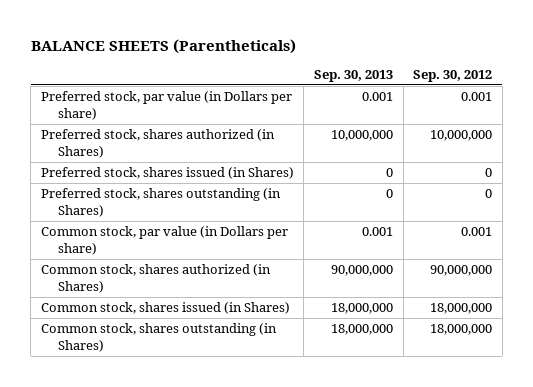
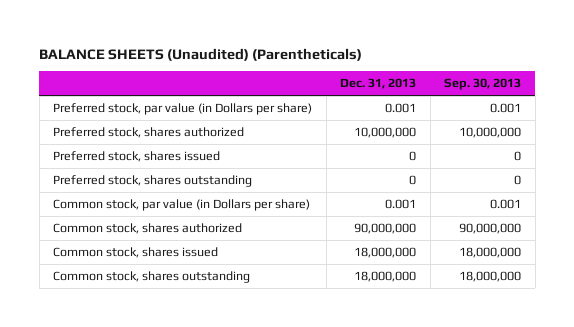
- BALANCE SHEETS (Parentheticals)
+ BALANCE SHEETS (Unaudited) (Parentheticals)
- | Sep. 30, 2013 | Sep. 30, 2012
+ | Dec. 31, 2013 | Sep. 30, 2013
- Preferred stock, shares authorized (in Shares) | 10,000,000 | 10,000,000
- Preferred stock, shares issued (in Shares) | 0 | 0
- Preferred stock, shares outstanding (in Shares) | 0 | 0
+ Preferred stock, shares authorized | 10,000,000 | 10,000,000
+ Preferred stock, shares issued | 0 | 0
+ Preferred stock, shares outstanding | 0 | 0
- Common stock, shares authorized (in Shares) | 90,000,000 | 90,000,000
- Common stock, shares issued (in Shares) | 18,000,000 | 18,000,000
- Common stock, shares outstanding (in Shares) | 18,000,000 | 18,000,000
+ Common stock, shares authorized | 90,000,000 | 90,000,000
+ Common stock, shares issued | 18,000,000 | 18,000,000
+ Common stock, shares outstanding | 18,000,000 | 18,000,000

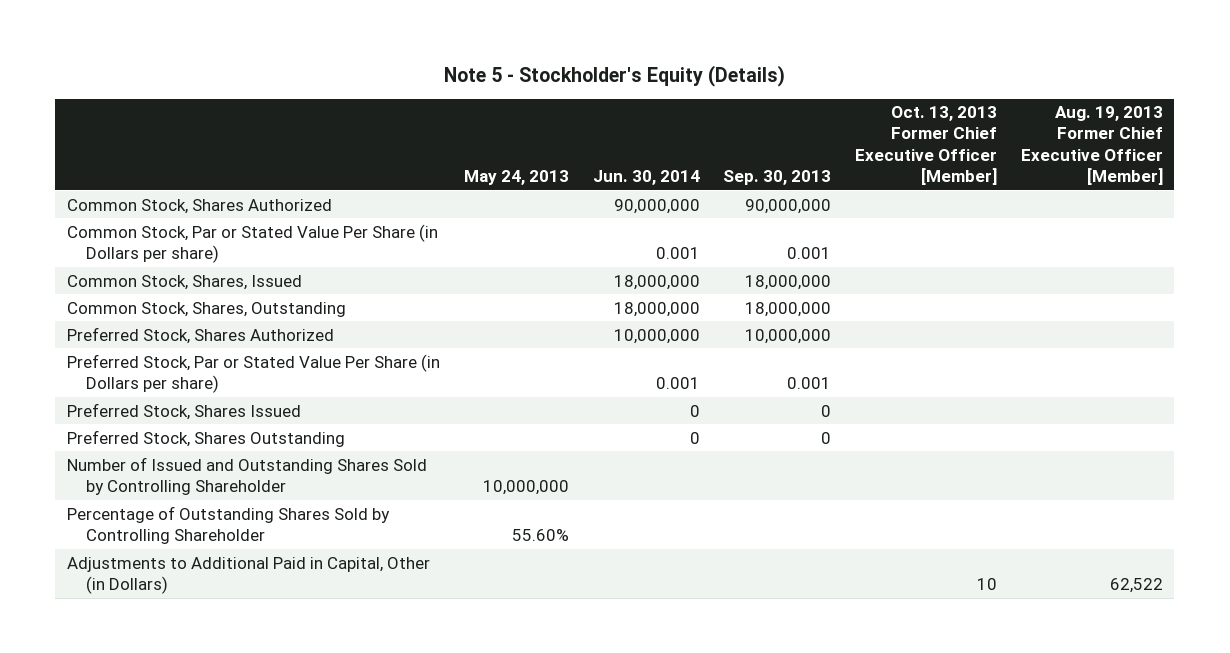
- BALANCE SHEETS (Unaudited) (Parentheticals)
+ Note 5 - Stockholder's Equity (Details)
- | Dec. 31, 2013 | Sep. 30, 2013
+ | May 24, 2013 | Jun. 30, 2014 | Sep. 30, 2013 | Oct. 13, 2013 Former Chief Executive Officer [Member] | Aug. 19, 2013 Former Chief Executive Officer [Member]
- Preferred stock, par value (in Dollars per share) | 0.001 | 0.001
- Preferred stock, shares authorized | 10,000,000 | 10,000,000
- Preferred stock, shares issued | 0 | 0
- Preferred stock, shares outstanding | 0 | 0
- Common stock, par value (in Dollars per share) | 0.001 | 0.001
- Common stock, shares authorized | 90,000,000 | 90,000,000
- Common stock, shares issued | 18,000,000 | 18,000,000
- Common stock, shares outstanding | 18,000,000 | 18,000,000
+ Common Stock, Shares Authorized | | 90,000,000 | 90,000,000 | |
+ Common Stock, Par or Stated Value Per Share (in Dollars per share) | | 0.001 | 0.001 | |
+ Common Stock, Shares, Issued | | 18,000,000 | 18,000,000 | |
+ Common Stock, Shares, Outstanding | | 18,000,000 | 18,000,000 | |
+ Preferred Stock, Shares Authorized | | 10,000,000 | 10,000,000 | |
+ Preferred Stock, Par or Stated Value Per Share (in Dollars per share) | | 0.001 | 0.001 | |
+ Preferred Stock, Shares Issued | | 0 | 0 | |
+ Preferred Stock, Shares Outstanding | | 0 | 0 | |
+ Number of Issued and Outstanding Shares Sold by Controlling Shareholder | 10,000,000 | | | |
+ Percentage of Outstanding Shares Sold by Controlling Shareholder | 55.60% | | | |
+ Adjustments to Additional Paid in Capital, Other (in Dollars) | | | | 10 | 62,522

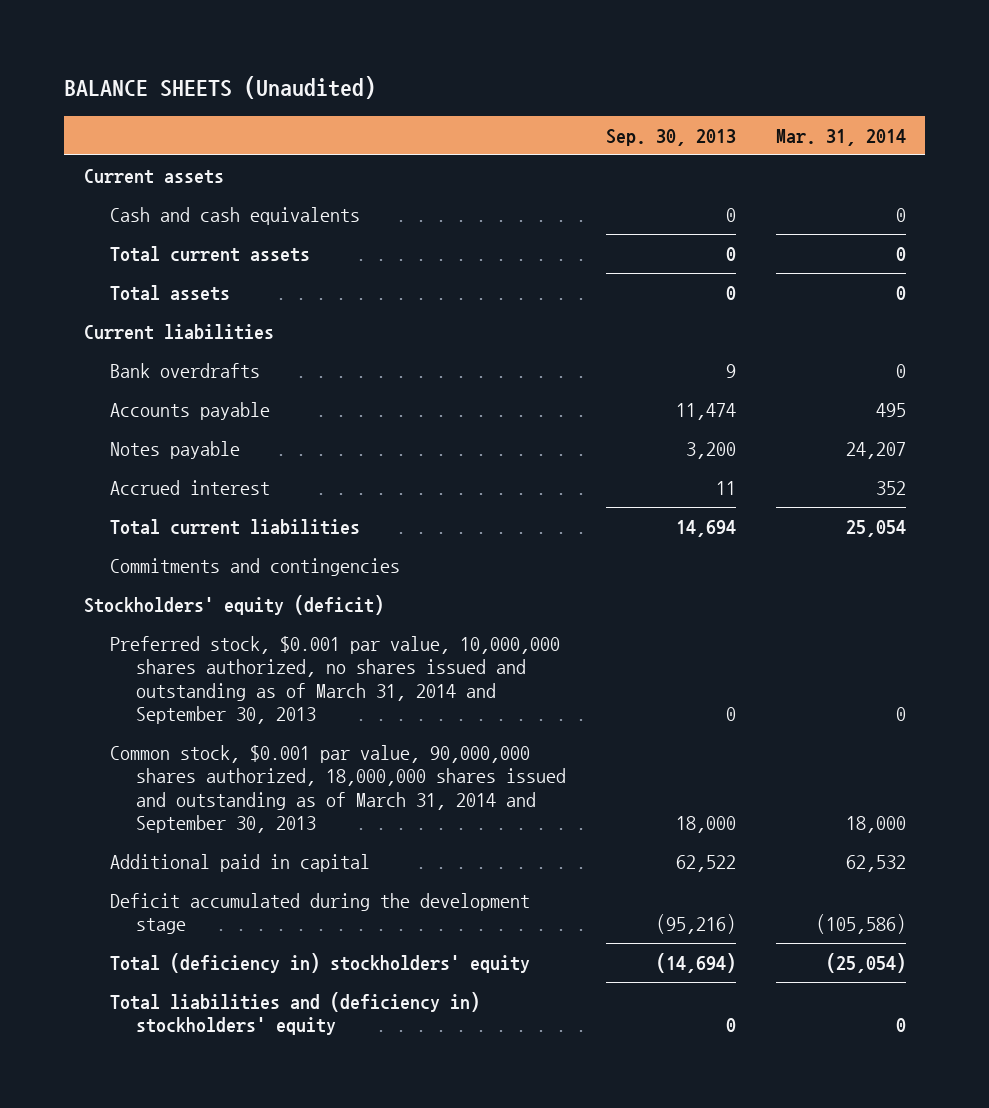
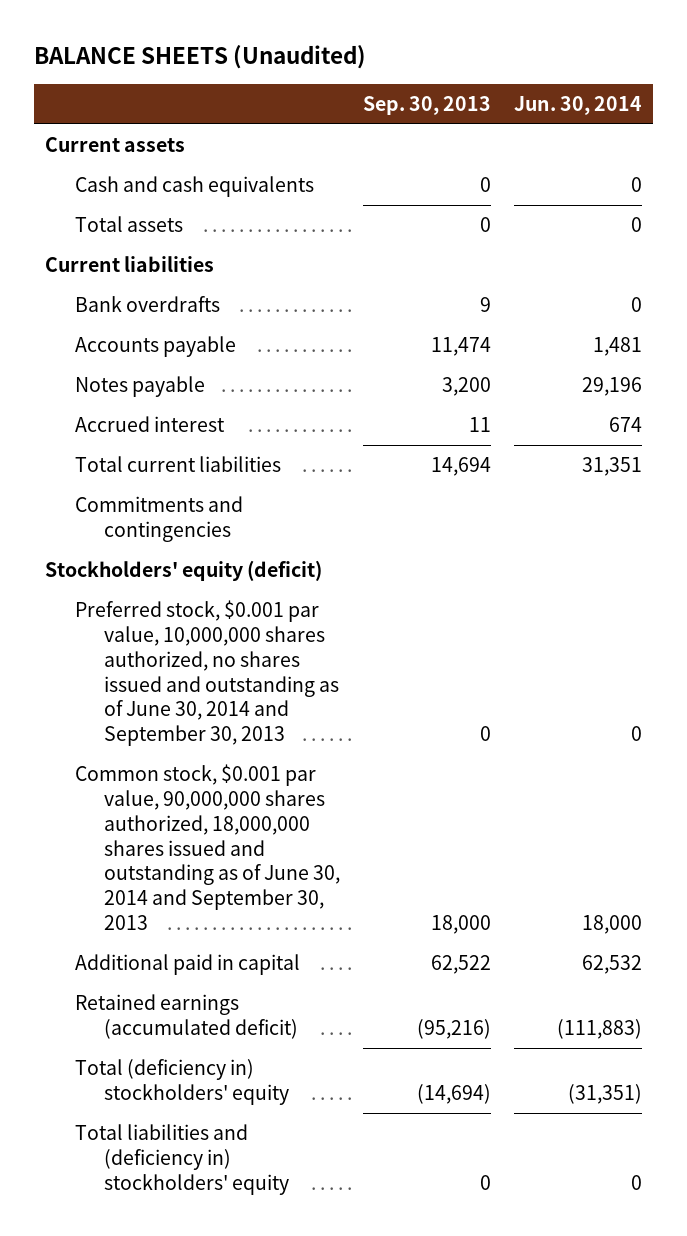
- | Sep. 30, 2013 | Mar. 31, 2014
+ | Sep. 30, 2013 | Jun. 30, 2014
- Total current assets | 0 | 0
- Preferred stock, $0.001 par value, 10,000,000 shares authorized, no shares issued and outstanding as of March 31, 2014 and September 30, 2013 | 0 | 0
- Common stock, $0.001 par value, 90,000,000 shares authorized, 18,000,000 shares issued and outstanding as of March 31, 2014 and September 30, 2013 | 18,000 | 18,000
+ Preferred stock, $0.001 par value, 10,000,000 shares authorized, no shares issued and outstanding as of June 30, 2014 and September 30, 2013 | 0 | 0
+ Common stock, $0.001 par value, 90,000,000 shares authorized, 18,000,000 shares issued and outstanding as of June 30, 2014 and September 30, 2013 | 18,000 | 18,000
- Deficit accumulated during the development stage | (95,216) | (105,586)
+ Retained earnings (accumulated deficit) | (95,216) | (111,883)

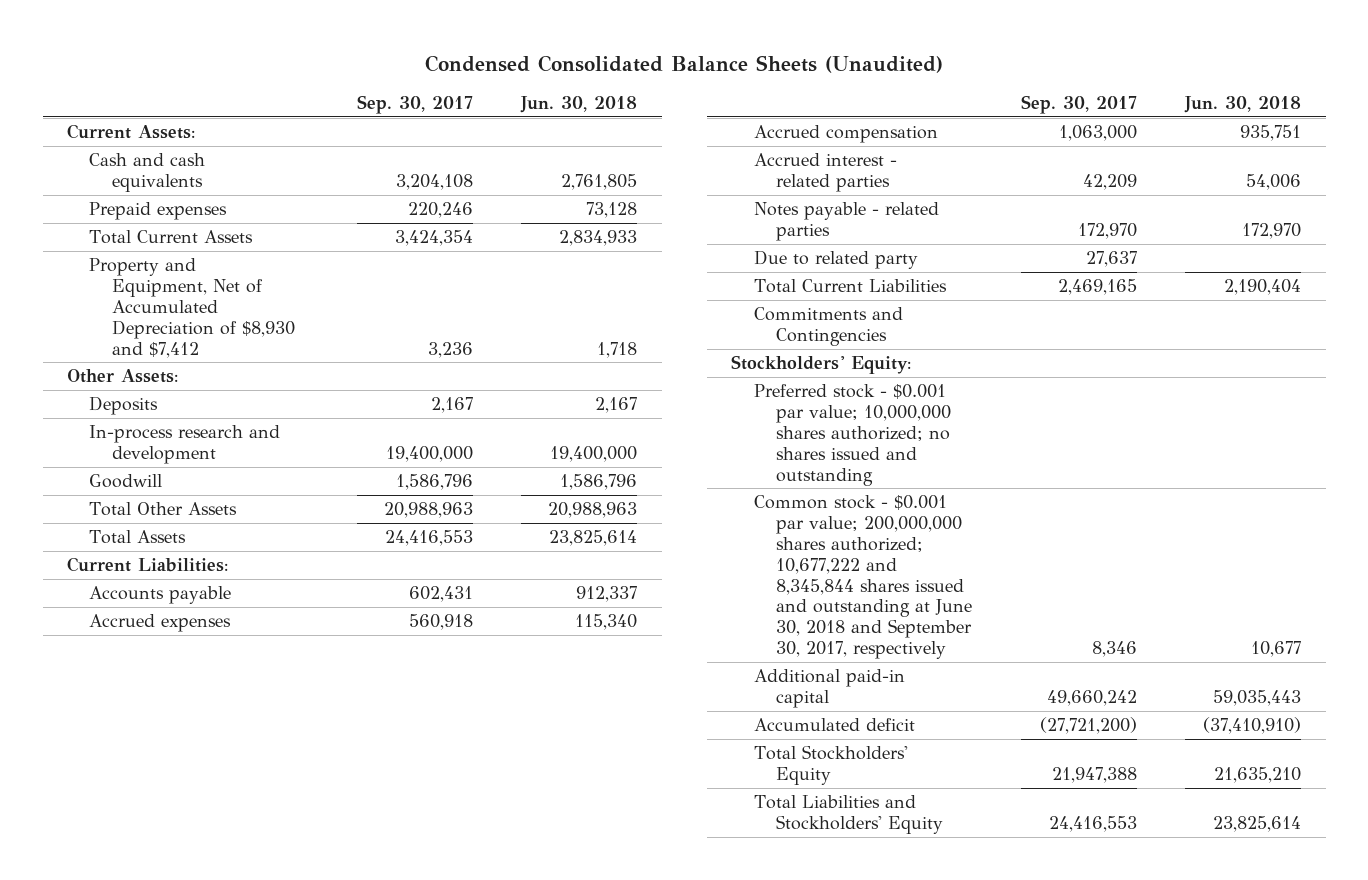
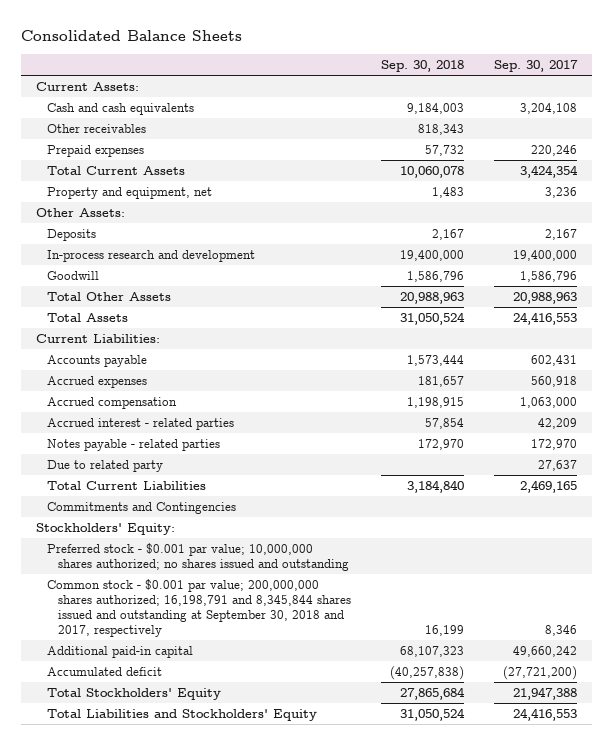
- Condensed Consolidated Balance Sheets (Unaudited)
+ Consolidated Balance Sheets
- | Sep. 30, 2017 | Jun. 30, 2018
+ | Sep. 30, 2018 | Sep. 30, 2017
+ Other receivables | 818,343 |
- Property and Equipment, Net of Accumulated Depreciation of $8,930 and $7,412 | 3,236 | 1,718
+ Property and equipment, net | 1,483 | 3,236
- Common stock - $0.001 par value; 200,000,000 shares authorized; 10,677,222 and 8,345,844 shares issued and outstanding at June 30, 2018 and September 30, 2017, respectively | 8,346 | 10,677
+ Common stock - $0.001 par value; 200,000,000 shares authorized; 16,198,791 and 8,345,844 shares issued and outstanding at September 30, 2018 and 2017, respectively | 16,199 | 8,346

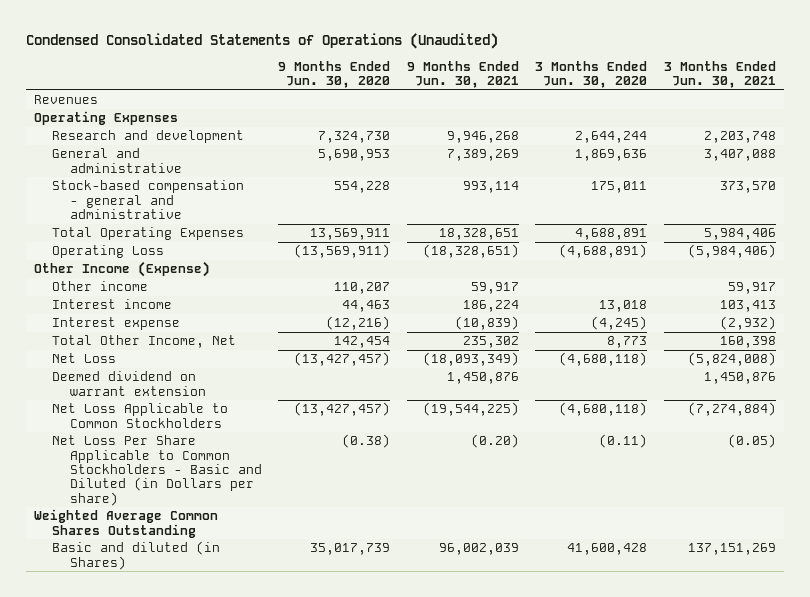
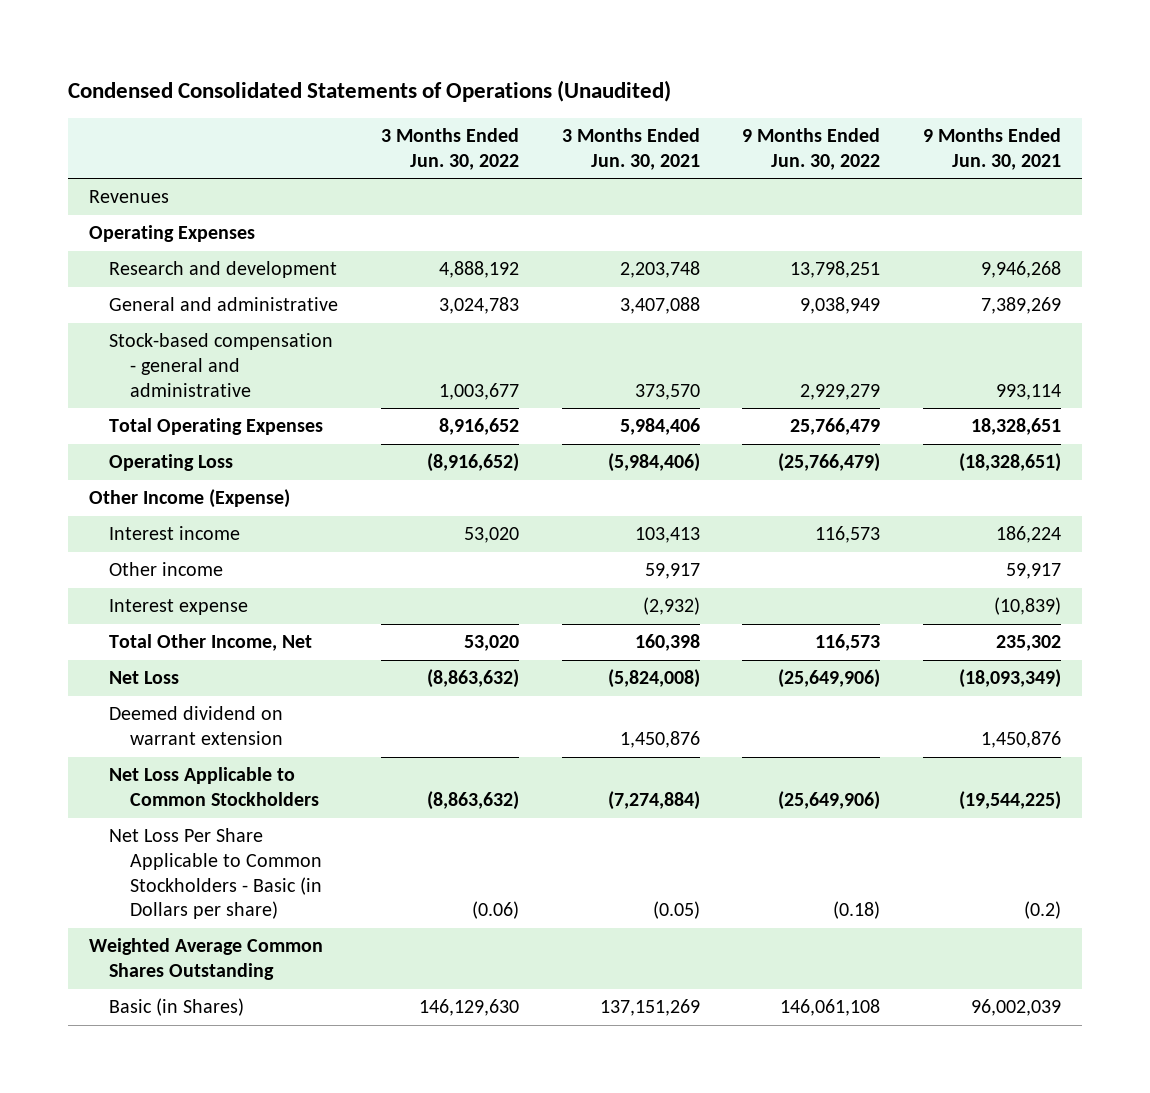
- | 9 Months Ended Jun. 30, 2020 | 9 Months Ended Jun. 30, 2021 | 3 Months Ended Jun. 30, 2020 | 3 Months Ended Jun. 30, 2021
+ | 3 Months Ended Jun. 30, 2022 | 3 Months Ended Jun. 30, 2021 | 9 Months Ended Jun. 30, 2022 | 9 Months Ended Jun. 30, 2021
moved down: Other income | | 59,917 | | 59,917
- Net Loss Per Share Applicable to Common Stockholders - Basic and Diluted (in Dollars per share) | (0.38) | (0.20) | (0.11) | (0.05)
+ Net Loss Per Share Applicable to Common Stockholders - Basic (in Dollars per share) | (0.06) | (0.05) | (0.18) | (0.2)
- Basic and diluted (in Shares) | 35,017,739 | 96,002,039 | 41,600,428 | 137,151,269
+ Basic (in Shares) | 146,129,630 | 137,151,269 | 146,061,108 | 96,002,039

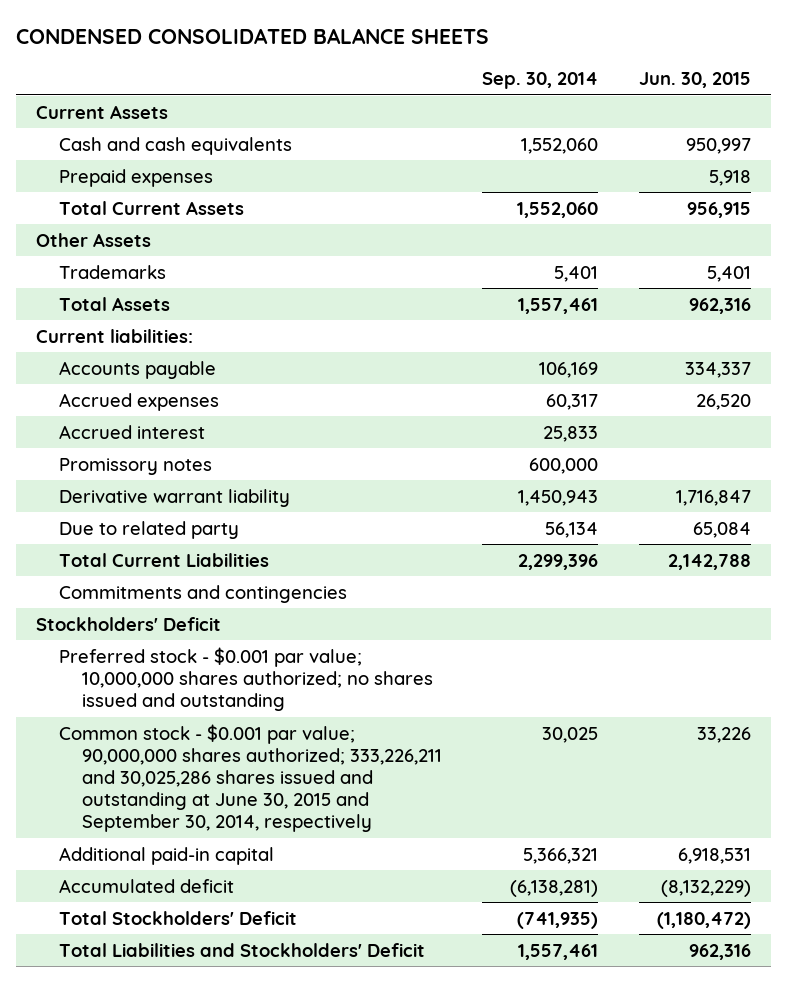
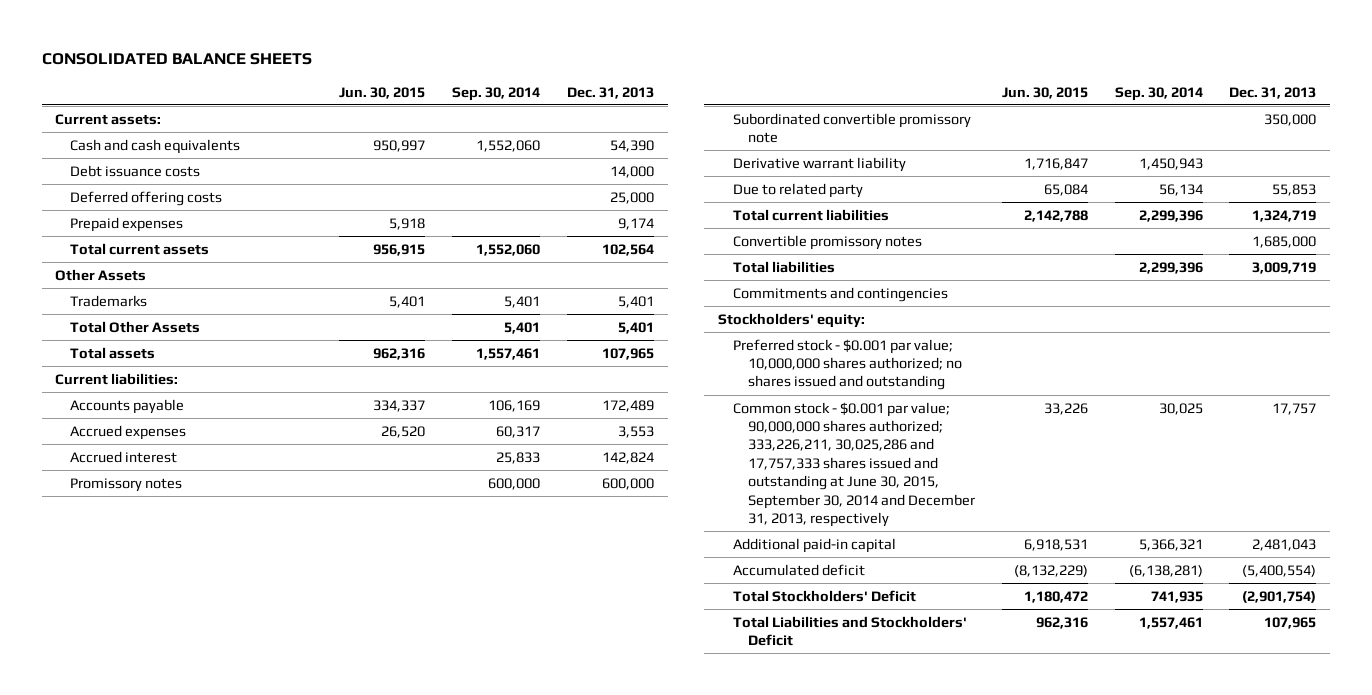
- CONDENSED CONSOLIDATED BALANCE SHEETS
+ CONSOLIDATED BALANCE SHEETS
- | Sep. 30, 2014 | Jun. 30, 2015
+ | Jun. 30, 2015 | Sep. 30, 2014 | Dec. 31, 2013
- Current Assets
+ Current assets:
+ Debt issuance costs | | | 14,000
+ Deferred offering costs | | | 25,000
- Total Current Assets | 1,552,060 | 956,915
+ Total current assets | 956,915 | 1,552,060 | 102,564
- Total Assets | 1,557,461 | 962,316
+ Total Other Assets | | 5,401 | 5,401
+ Total assets | 962,316 | 1,557,461 | 107,965
+ Subordinated convertible promissory note | | | 350,000
- Total Current Liabilities | 2,299,396 | 2,142,788
+ Total current liabilities | 2,142,788 | 2,299,396 | 1,324,719
+ Convertible promissory notes | | | 1,685,000
+ Total liabilities | | 2,299,396 | 3,009,719
- Stockholders' Deficit
+ Stockholders' equity:
- Common stock - $0.001 par value; 90,000,000 shares authorized; 333,226,211 and 30,025,286 shares issued and outstanding at June 30, 2015 and September 30, 2014, respectively | 30,025 | 33,226
+ Common stock - $0.001 par value; 90,000,000 shares authorized; 333,226,211, 30,025,286 and 17,757,333 shares issued and outstanding at June 30, 2015, September 30, 2014 and December 31, 2013, respectively | 33,226 | 30,025 | 17,757
- Total Stockholders' Deficit | (741,935) | (1,180,472)
+ Total Stockholders' Deficit | 1,180,472 | 741,935 | (2,901,754)

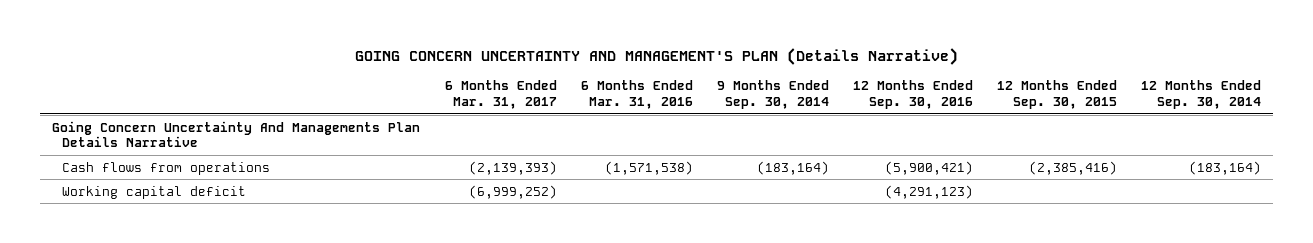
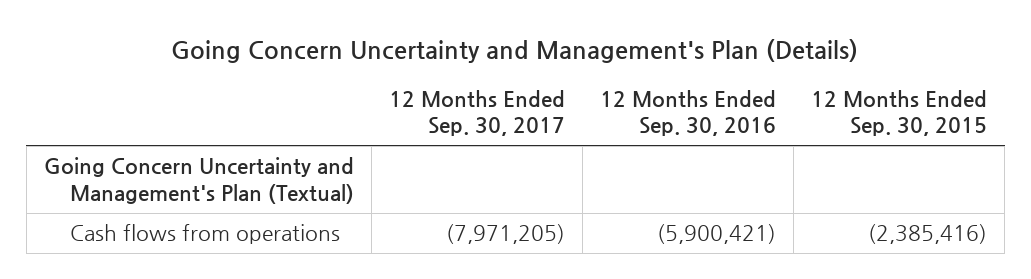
- GOING CONCERN UNCERTAINTY AND MANAGEMENT'S PLAN (Details Narrative)
+ Going Concern Uncertainty and Management's Plan (Details)
- | 6 Months Ended Mar. 31, 2017 | 6 Months Ended Mar. 31, 2016 | 9 Months Ended Sep. 30, 2014 | 12 Months Ended Sep. 30, 2016 | 12 Months Ended Sep. 30, 2015 | 12 Months Ended Sep. 30, 2014
+ | 12 Months Ended Sep. 30, 2017 | 12 Months Ended Sep. 30, 2016 | 12 Months Ended Sep. 30, 2015
- Going Concern Uncertainty And Managements Plan Details Narrative
+ Going Concern Uncertainty and Management's Plan (Textual)
- Working capital deficit | (6,999,252) | | | (4,291,123) | |

